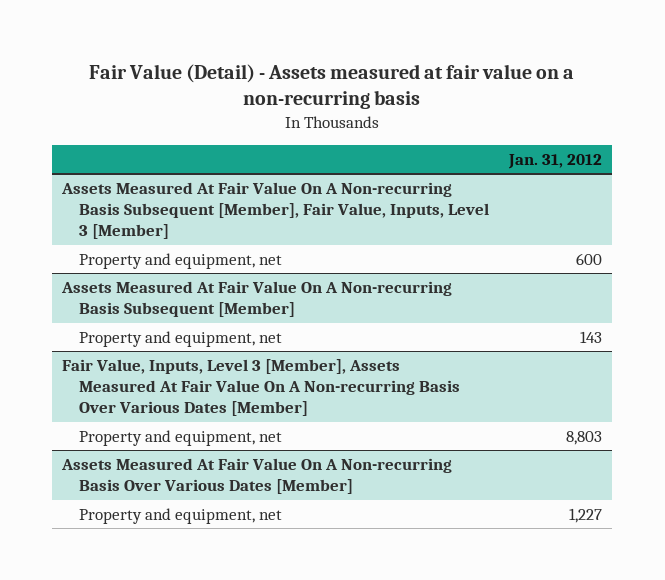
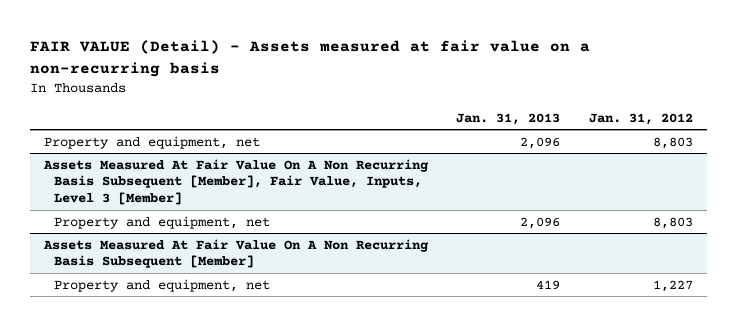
- Fair Value (Detail) - Assets measured at fair value on a non-recurring basis
+ FAIR VALUE (Detail) - Assets measured at fair value on a non-recurring basis
- | Jan. 31, 2012
+ | Jan. 31, 2013 | Jan. 31, 2012
- Assets Measured At Fair Value On A Non-recurring Basis Subsequent [Member], Fair Value, Inputs, Level 3 [Member]
- Property and equipment, net | 600
- Assets Measured At Fair Value On A Non-recurring Basis Subsequent [Member]
- Property and equipment, net | 143
- Fair Value, Inputs, Level 3 [Member], Assets Measured At Fair Value On A Non-recurring Basis Over Various Dates [Member]
- Assets Measured At Fair Value On A Non-recurring Basis Over Various Dates [Member]
+ Assets Measured At Fair Value On A Non Recurring Basis Subsequent [Member], Fair Value, Inputs, Level 3 [Member]
+ Property and equipment, net | 2,096 | 8,803
+ Assets Measured At Fair Value On A Non Recurring Basis Subsequent [Member]

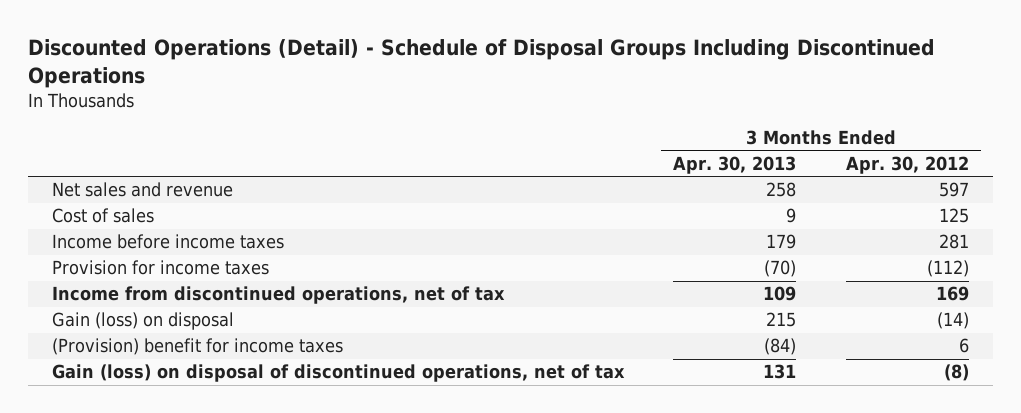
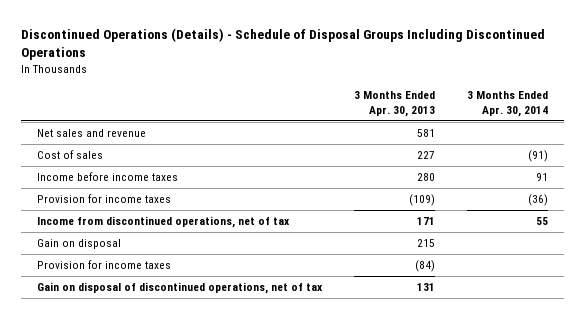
- Discounted Operations (Detail) - Schedule of Disposal Groups Including Discontinued Operations
+ Discontinued Operations (Details) - Schedule of Disposal Groups Including Discontinued Operations
- | 3 Months Ended Apr. 30, 2013 | 3 Months Ended Apr. 30, 2012
+ | 3 Months Ended Apr. 30, 2013 | 3 Months Ended Apr. 30, 2014
- Net sales and revenue | 258 | 597
- Cost of sales | 9 | 125
- Income before income taxes | 179 | 281
- Provision for income taxes | (70) | (112)
- Income from discontinued operations, net of tax | 109 | 169
- Gain (loss) on disposal | 215 | (14)
- (Provision) benefit for income taxes | (84) | 6
- Gain (loss) on disposal of discontinued operations, net of tax | 131 | (8)
+ Net sales and revenue | 581 |
+ Cost of sales | 227 | (91)
+ Income before income taxes | 280 | 91
+ Provision for income taxes | (109) | (36)
+ Income from discontinued operations, net of tax | 171 | 55
+ Gain on disposal | 215 |
+ Provision for income taxes | (84) |
+ Gain on disposal of discontinued operations, net of tax | 131 |

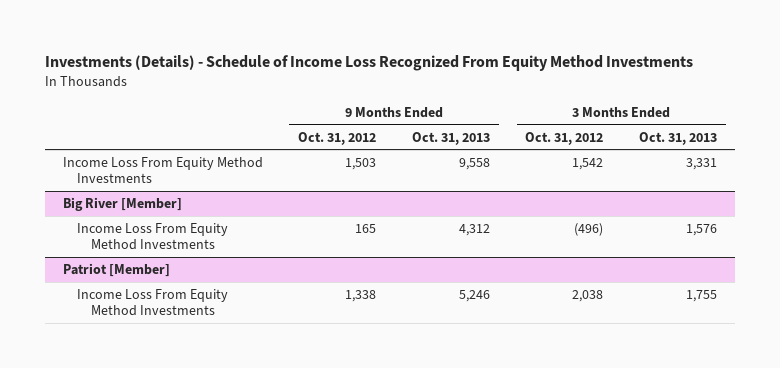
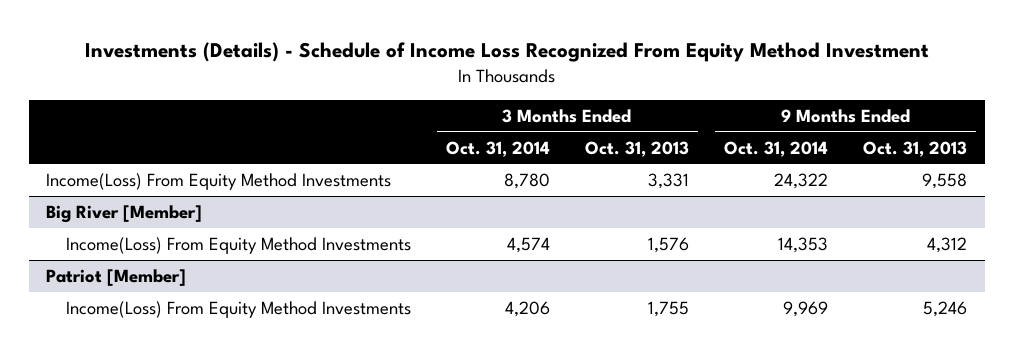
- Investments (Details) - Schedule of Income Loss Recognized From Equity Method Investments
+ Investments (Details) - Schedule of Income Loss Recognized From Equity Method Investment
- | 9 Months Ended Oct. 31, 2012 | 9 Months Ended Oct. 31, 2013 | 3 Months Ended Oct. 31, 2012 | 3 Months Ended Oct. 31, 2013
+ | 3 Months Ended Oct. 31, 2014 | 3 Months Ended Oct. 31, 2013 | 9 Months Ended Oct. 31, 2014 | 9 Months Ended Oct. 31, 2013
- Income Loss From Equity Method Investments | 1,503 | 9,558 | 1,542 | 3,331
+ Income(Loss) From Equity Method Investments | 8,780 | 3,331 | 24,322 | 9,558
@ Big River [Member]
- Income Loss From Equity Method Investments | 165 | 4,312 | (496) | 1,576
+ Income(Loss) From Equity Method Investments | 4,574 | 1,576 | 14,353 | 4,312
@ Patriot [Member]
- Income Loss From Equity Method Investments | 1,338 | 5,246 | 2,038 | 1,755
+ Income(Loss) From Equity Method Investments | 4,206 | 1,755 | 9,969 | 5,246

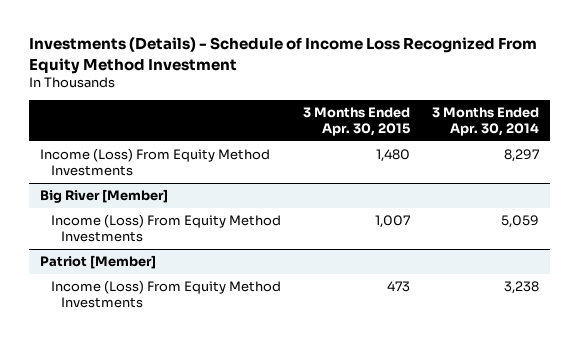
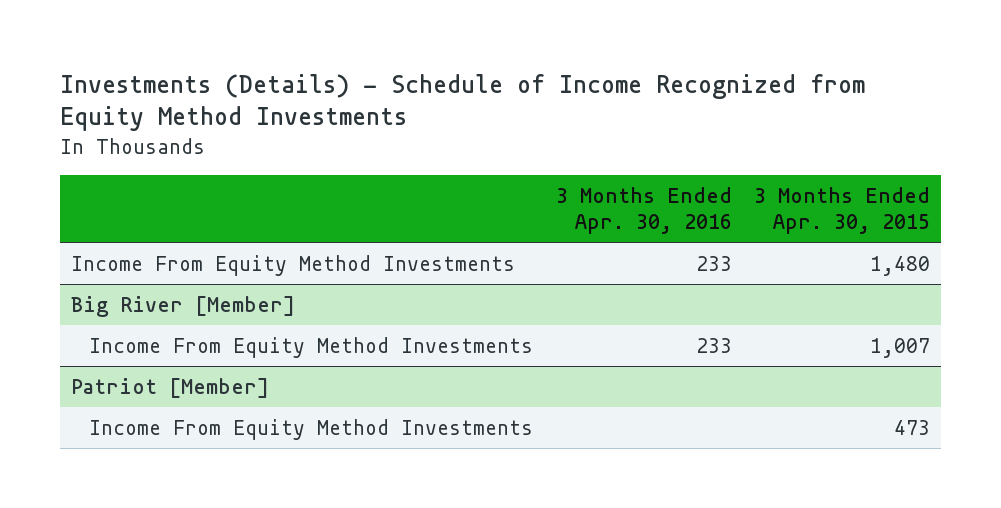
- Investments (Details) - Schedule of Income Loss Recognized From Equity Method Investment
+ Investments (Details) - Schedule of Income Recognized from Equity Method Investments
- | 3 Months Ended Apr. 30, 2015 | 3 Months Ended Apr. 30, 2014
+ | 3 Months Ended Apr. 30, 2016 | 3 Months Ended Apr. 30, 2015
- Income (Loss) From Equity Method Investments | 1,480 | 8,297
+ Income From Equity Method Investments | 233 | 1,480
@ Big River [Member]
- Income (Loss) From Equity Method Investments | 1,007 | 5,059
+ Income From Equity Method Investments | 233 | 1,007
@ Patriot [Member]
- Income (Loss) From Equity Method Investments | 473 | 3,238
+ Income From Equity Method Investments | | 473

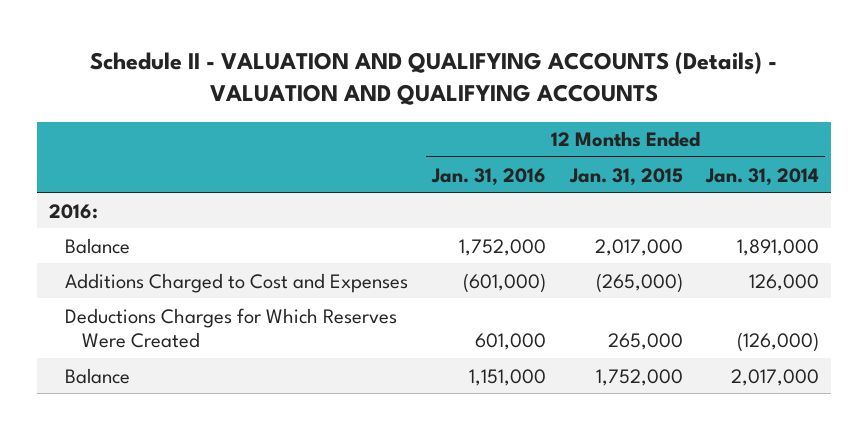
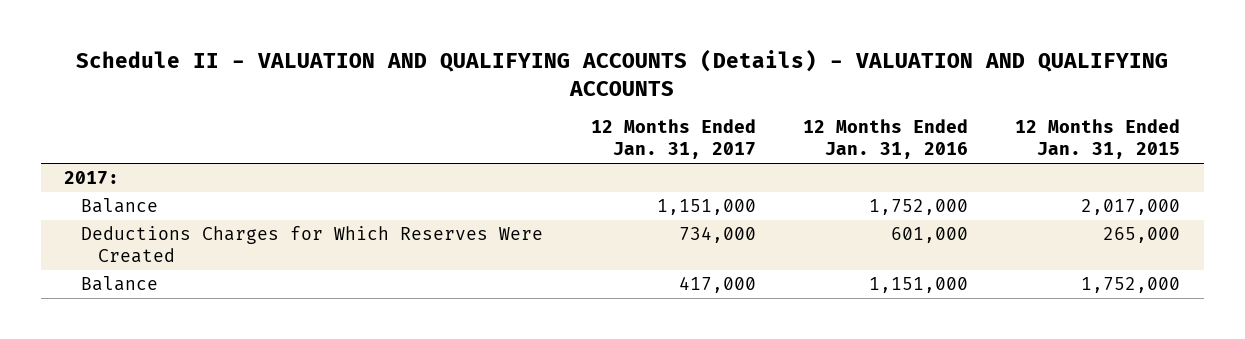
- | 12 Months Ended Jan. 31, 2016 | 12 Months Ended Jan. 31, 2015 | 12 Months Ended Jan. 31, 2014
+ | 12 Months Ended Jan. 31, 2017 | 12 Months Ended Jan. 31, 2016 | 12 Months Ended Jan. 31, 2015
- 2016:
+ 2017:
- Additions Charged to Cost and Expenses | (601,000) | (265,000) | 126,000

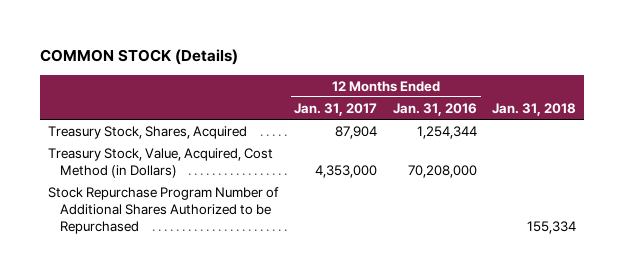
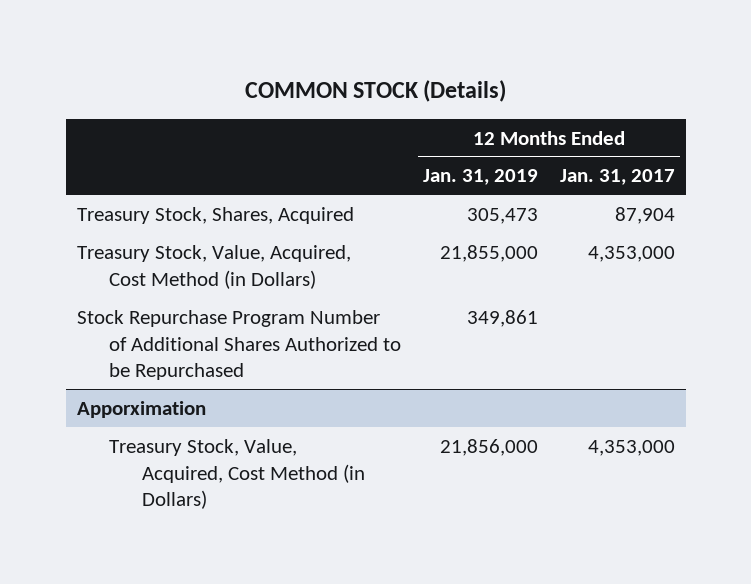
- | 12 Months Ended Jan. 31, 2017 | 12 Months Ended Jan. 31, 2016 | Jan. 31, 2018
+ | 12 Months Ended Jan. 31, 2019 | 12 Months Ended Jan. 31, 2017
+ Apporximation
+ Treasury Stock, Value, Acquired, Cost Method (in Dollars) | 21,856,000 | 4,353,000

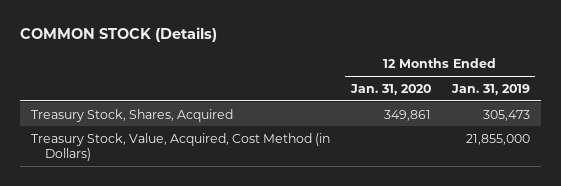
- | 12 Months Ended Jan. 31, 2019 | 12 Months Ended Jan. 31, 2017
+ | 12 Months Ended Jan. 31, 2020 | 12 Months Ended Jan. 31, 2019
- Stock Repurchase Program Number of Additional Shares Authorized to be Repurchased | 349,861 |
- Apporximation
- Treasury Stock, Value, Acquired, Cost Method (in Dollars) | 21,856,000 | 4,353,000

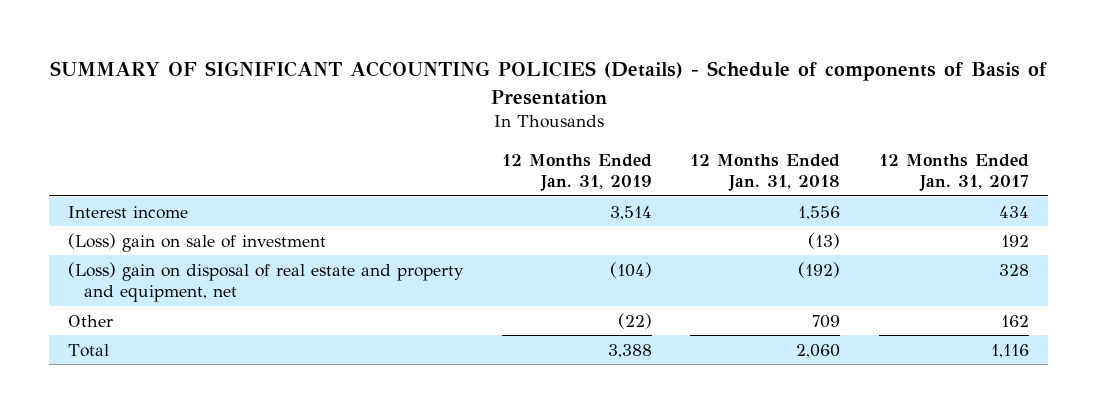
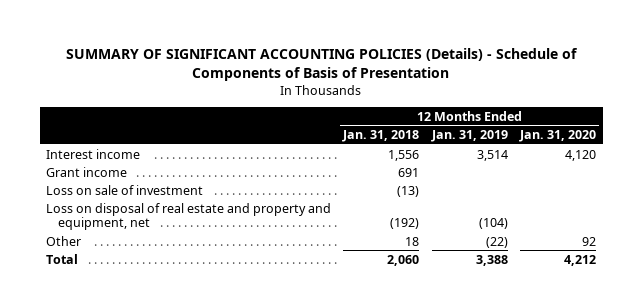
- SUMMARY OF SIGNIFICANT ACCOUNTING POLICIES (Details) - Schedule of components of Basis of Presentation
+ SUMMARY OF SIGNIFICANT ACCOUNTING POLICIES (Details) - Schedule of Components of Basis of Presentation
- | 12 Months Ended Jan. 31, 2019 | 12 Months Ended Jan. 31, 2018 | 12 Months Ended Jan. 31, 2017
+ | 12 Months Ended Jan. 31, 2018 | 12 Months Ended Jan. 31, 2019 | 12 Months Ended Jan. 31, 2020
- (Loss) gain on sale of investment | | (13) | 192
- (Loss) gain on disposal of real estate and property and equipment, net | (104) | (192) | 328
- Other | (22) | 709 | 162
+ Grant income | 691 | |
+ Loss on sale of investment | (13) | |
+ Loss on disposal of real estate and property and equipment, net | (192) | (104) |
+ Other | 18 | (22) | 92

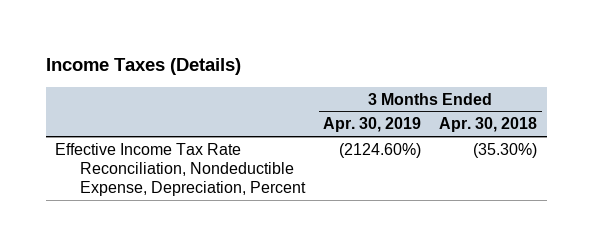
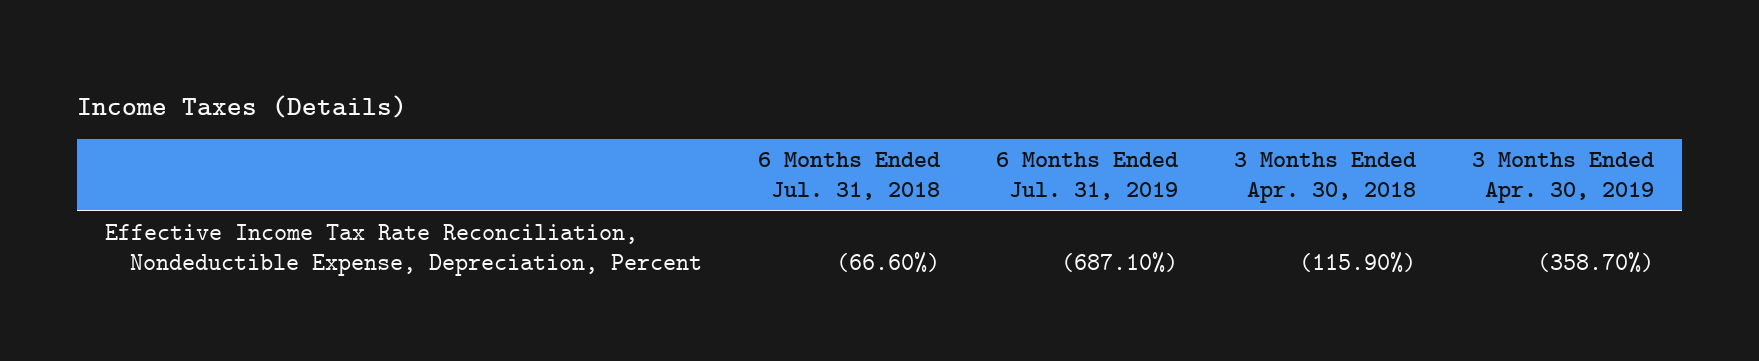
- | 3 Months Ended Apr. 30, 2019 | 3 Months Ended Apr. 30, 2018
+ | 6 Months Ended Jul. 31, 2018 | 6 Months Ended Jul. 31, 2019 | 3 Months Ended Apr. 30, 2018 | 3 Months Ended Apr. 30, 2019
- Effective Income Tax Rate Reconciliation, Nondeductible Expense, Depreciation, Percent | (2124.60%) | (35.30%)
+ Effective Income Tax Rate Reconciliation, Nondeductible Expense, Depreciation, Percent | (66.60%) | (687.10%) | (115.90%) | (358.70%)

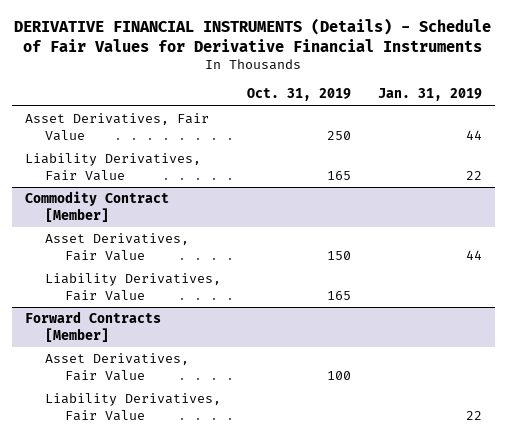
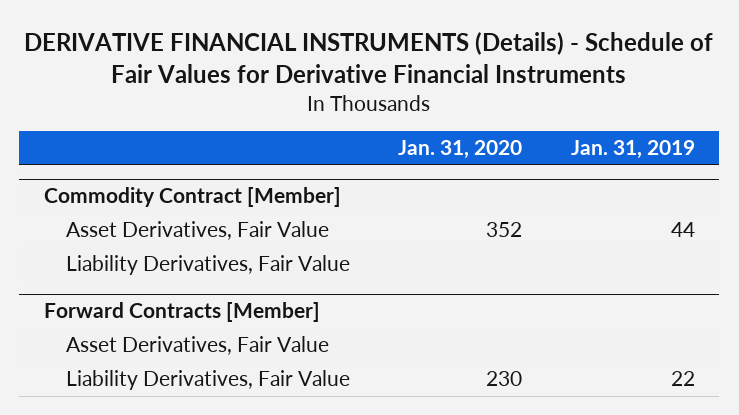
- | Oct. 31, 2019 | Jan. 31, 2019
+ | Jan. 31, 2020 | Jan. 31, 2019
- Asset Derivatives, Fair Value | 250 | 44
- Liability Derivatives, Fair Value | 165 | 22

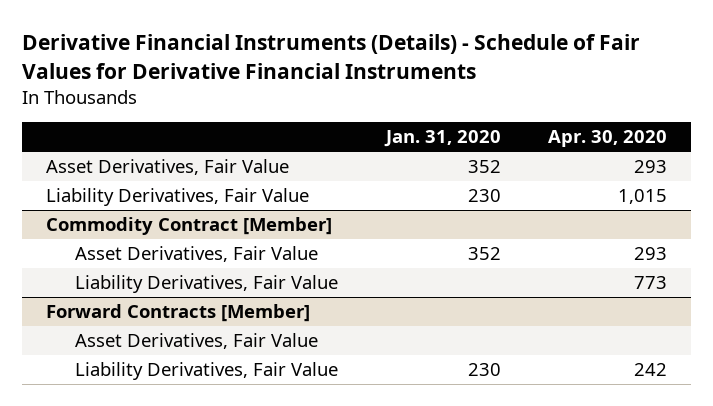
- DERIVATIVE FINANCIAL INSTRUMENTS (Details) - Schedule of Fair Values for Derivative Financial Instruments
+ Derivative Financial Instruments (Details) - Schedule of Fair Values for Derivative Financial Instruments
- | Jan. 31, 2020 | Jan. 31, 2019
+ | Jan. 31, 2020 | Apr. 30, 2020
+ Asset Derivatives, Fair Value | 352 | 293
+ Liability Derivatives, Fair Value | 230 | 1,015

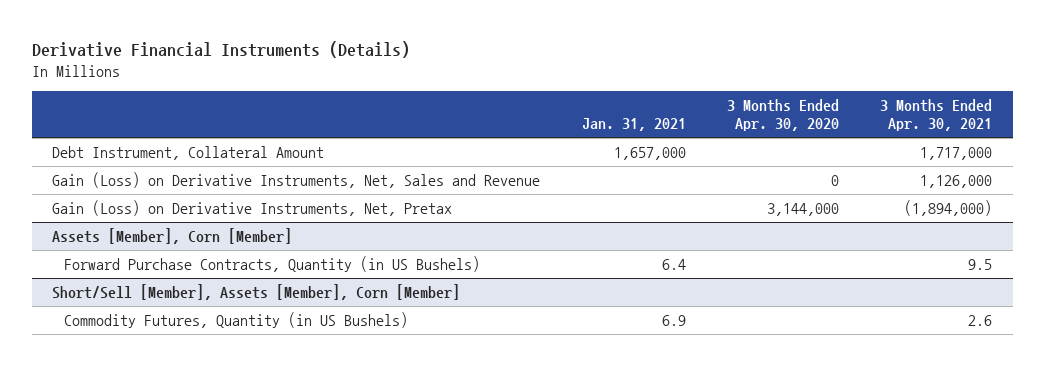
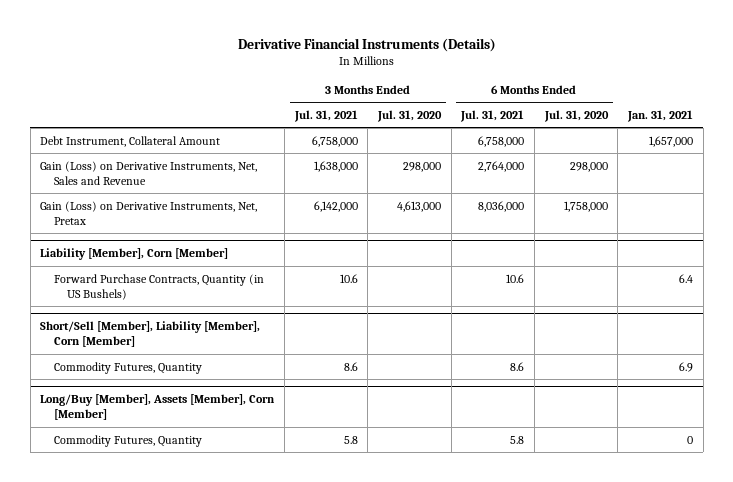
- | Jan. 31, 2021 | 3 Months Ended Apr. 30, 2020 | 3 Months Ended Apr. 30, 2021
+ | 3 Months Ended Jul. 31, 2021 | 3 Months Ended Jul. 31, 2020 | 6 Months Ended Jul. 31, 2021 | 6 Months Ended Jul. 31, 2020 | Jan. 31, 2021
- Assets [Member], Corn [Member]
+ Liability [Member], Corn [Member]
- Short/Sell [Member], Assets [Member], Corn [Member]
- Commodity Futures, Quantity (in US Bushels) | 6.9 | | 2.6
+ Short/Sell [Member], Liability [Member], Corn [Member]
+ Commodity Futures, Quantity | 8.6 | | 8.6 | | 6.9
+ Long/Buy [Member], Assets [Member], Corn [Member]
+ Commodity Futures, Quantity | 5.8 | | 5.8 | | 0

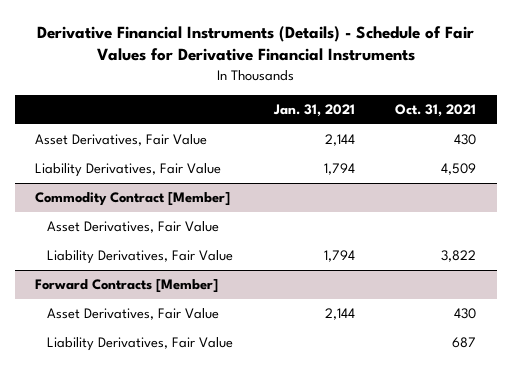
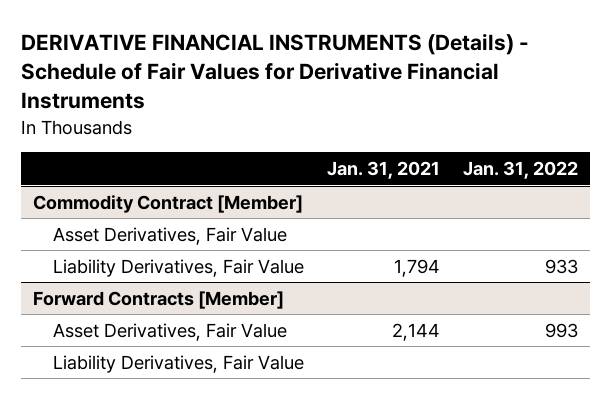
- Derivative Financial Instruments (Details) - Schedule of Fair Values for Derivative Financial Instruments
+ DERIVATIVE FINANCIAL INSTRUMENTS (Details) - Schedule of Fair Values for Derivative Financial Instruments
- | Jan. 31, 2021 | Oct. 31, 2021
+ | Jan. 31, 2021 | Jan. 31, 2022
- Asset Derivatives, Fair Value | 2,144 | 430
- Liability Derivatives, Fair Value | 1,794 | 4,509

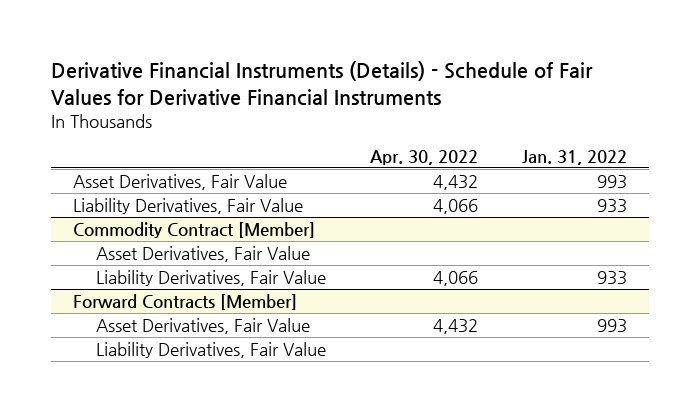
- DERIVATIVE FINANCIAL INSTRUMENTS (Details) - Schedule of Fair Values for Derivative Financial Instruments
+ Derivative Financial Instruments (Details) - Schedule of Fair Values for Derivative Financial Instruments
- | Jan. 31, 2021 | Jan. 31, 2022
+ | Apr. 30, 2022 | Jan. 31, 2022
+ Asset Derivatives, Fair Value | 4,432 | 993
+ Liability Derivatives, Fair Value | 4,066 | 933

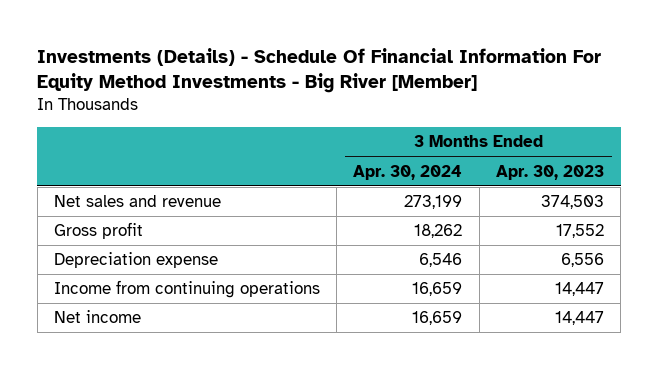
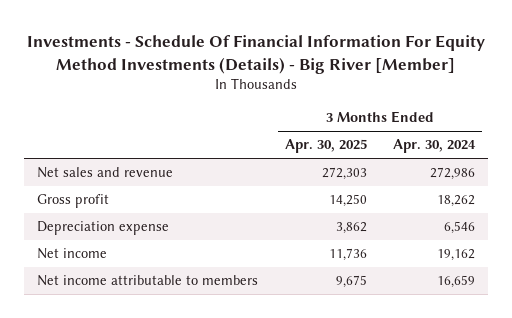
- Investments (Details) - Schedule Of Financial Information For Equity Method Investments - Big River [Member]
+ Investments - Schedule Of Financial Information For Equity Method Investments (Details) - Big River [Member]
- | 3 Months Ended Apr. 30, 2024 | 3 Months Ended Apr. 30, 2023
+ | 3 Months Ended Apr. 30, 2025 | 3 Months Ended Apr. 30, 2024
- Net sales and revenue | 273,199 | 374,503
+ Net sales and revenue | 272,303 | 272,986
- Income from continuing operations | 16,659 | 14,447
- Net income | 16,659 | 14,447
+ Net income | 11,736 | 19,162
+ Net income attributable to members | 9,675 | 16,659

